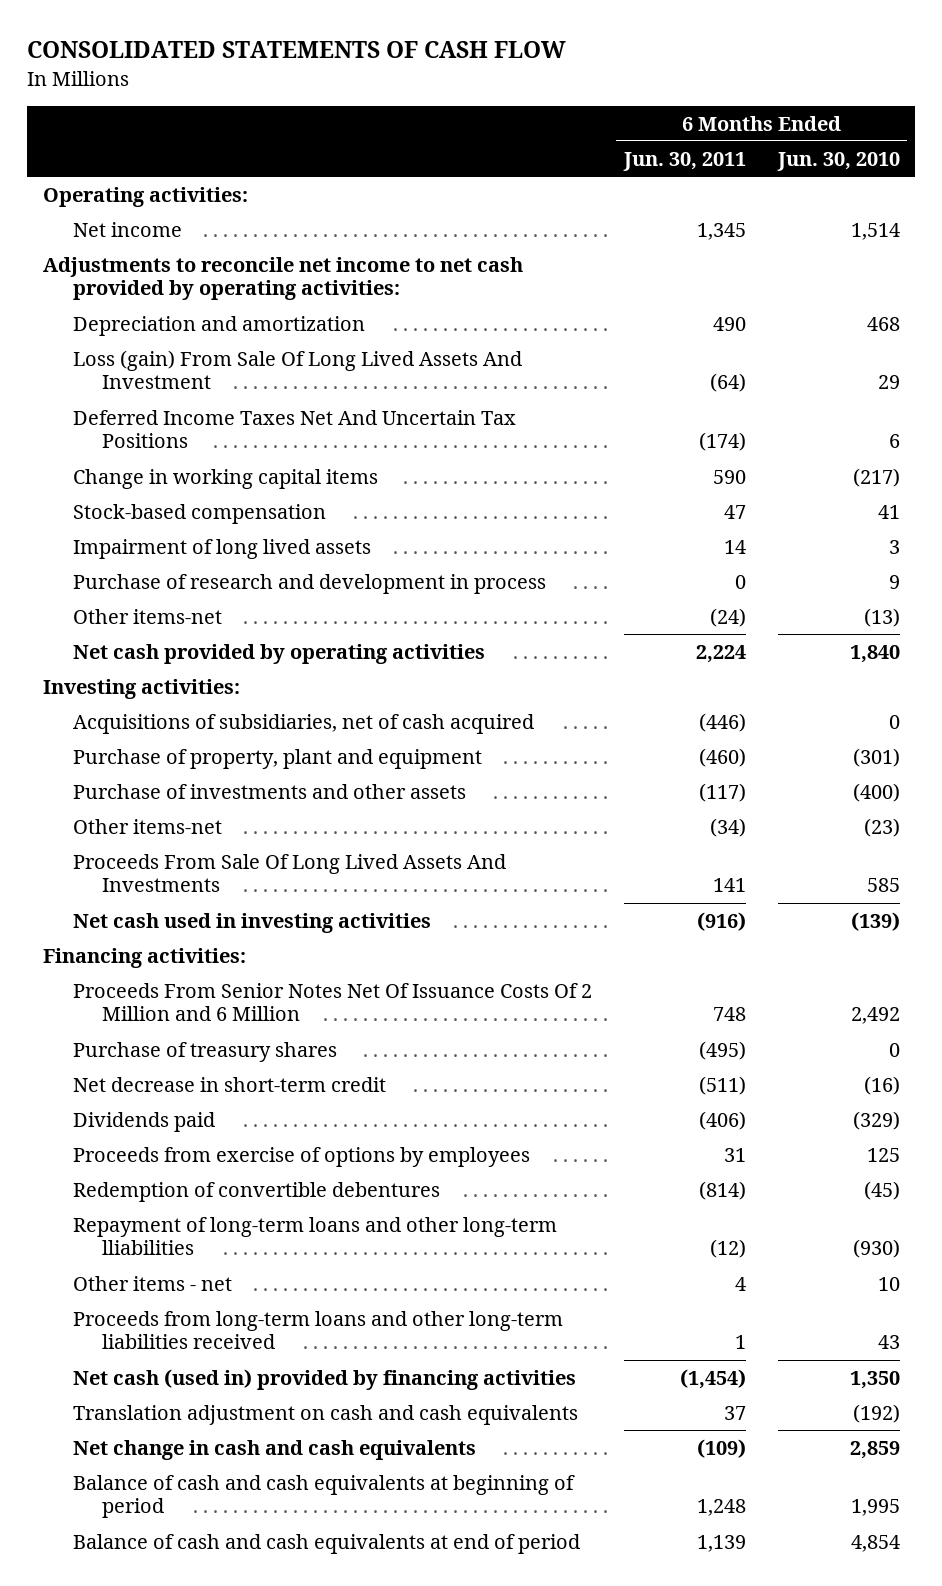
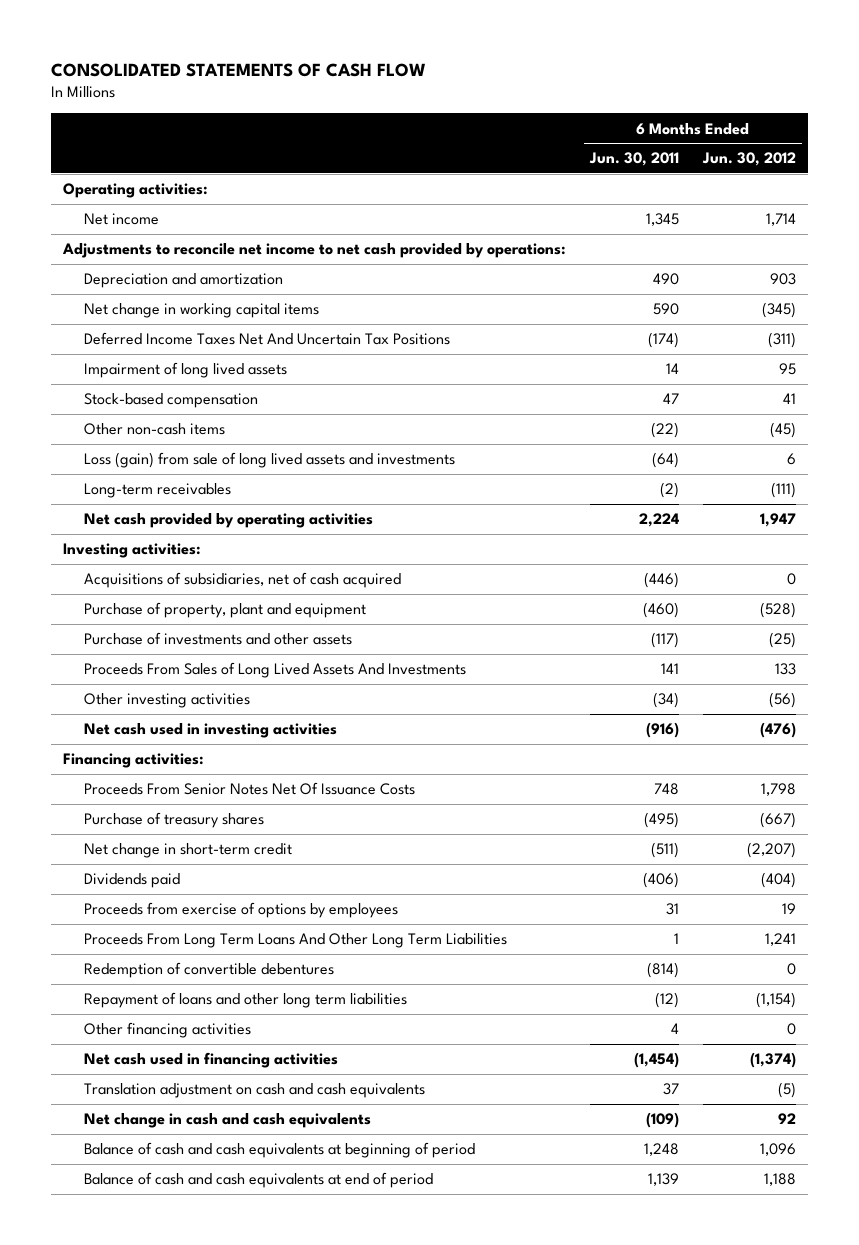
- | 6 Months Ended Jun. 30, 2011 | 6 Months Ended Jun. 30, 2010
+ | 6 Months Ended Jun. 30, 2011 | 6 Months Ended Jun. 30, 2012
- Adjustments to reconcile net income to net cash provided by operating activities:
+ Adjustments to reconcile net income to net cash provided by operations:
- Loss (gain) From Sale Of Long Lived Assets And Investment | (64) | 29
+ Net change in working capital items | 590 | (345)
- Change in working capital items | 590 | (217)
- Purchase of research and development in process | 0 | 9
- Other items-net | (24) | (13)
moved down: Stock-based compensation | 47 | 41
+ Other non-cash items | (22) | (45)
+ Loss (gain) from sale of long lived assets and investments | (64) | 6
+ Long-term receivables | (2) | (111)
- Other items-net | (34) | (23)
- Proceeds From Sale Of Long Lived Assets And Investments | 141 | 585
+ Proceeds From Sales of Long Lived Assets And Investments | 141 | 133
+ Other investing activities | (34) | (56)
- Proceeds From Senior Notes Net Of Issuance Costs Of 2 Million and 6 Million | 748 | 2,492
+ Proceeds From Senior Notes Net Of Issuance Costs | 748 | 1,798
- Net decrease in short-term credit | (511) | (16)
+ Net change in short-term credit | (511) | (2,207)
+ Proceeds From Long Term Loans And Other Long Term Liabilities | 1 | 1,241
- Repayment of long-term loans and other long-term lliabilities | (12) | (930)
- Other items - net | 4 | 10
- Proceeds from long-term loans and other long-term liabilities received | 1 | 43
- Net cash (used in) provided by financing activities | (1,454) | 1,350
+ Repayment of loans and other long term liabilities | (12) | (1,154)
+ Other financing activities | 4 | 0
+ Net cash used in financing activities | (1,454) | (1,374)

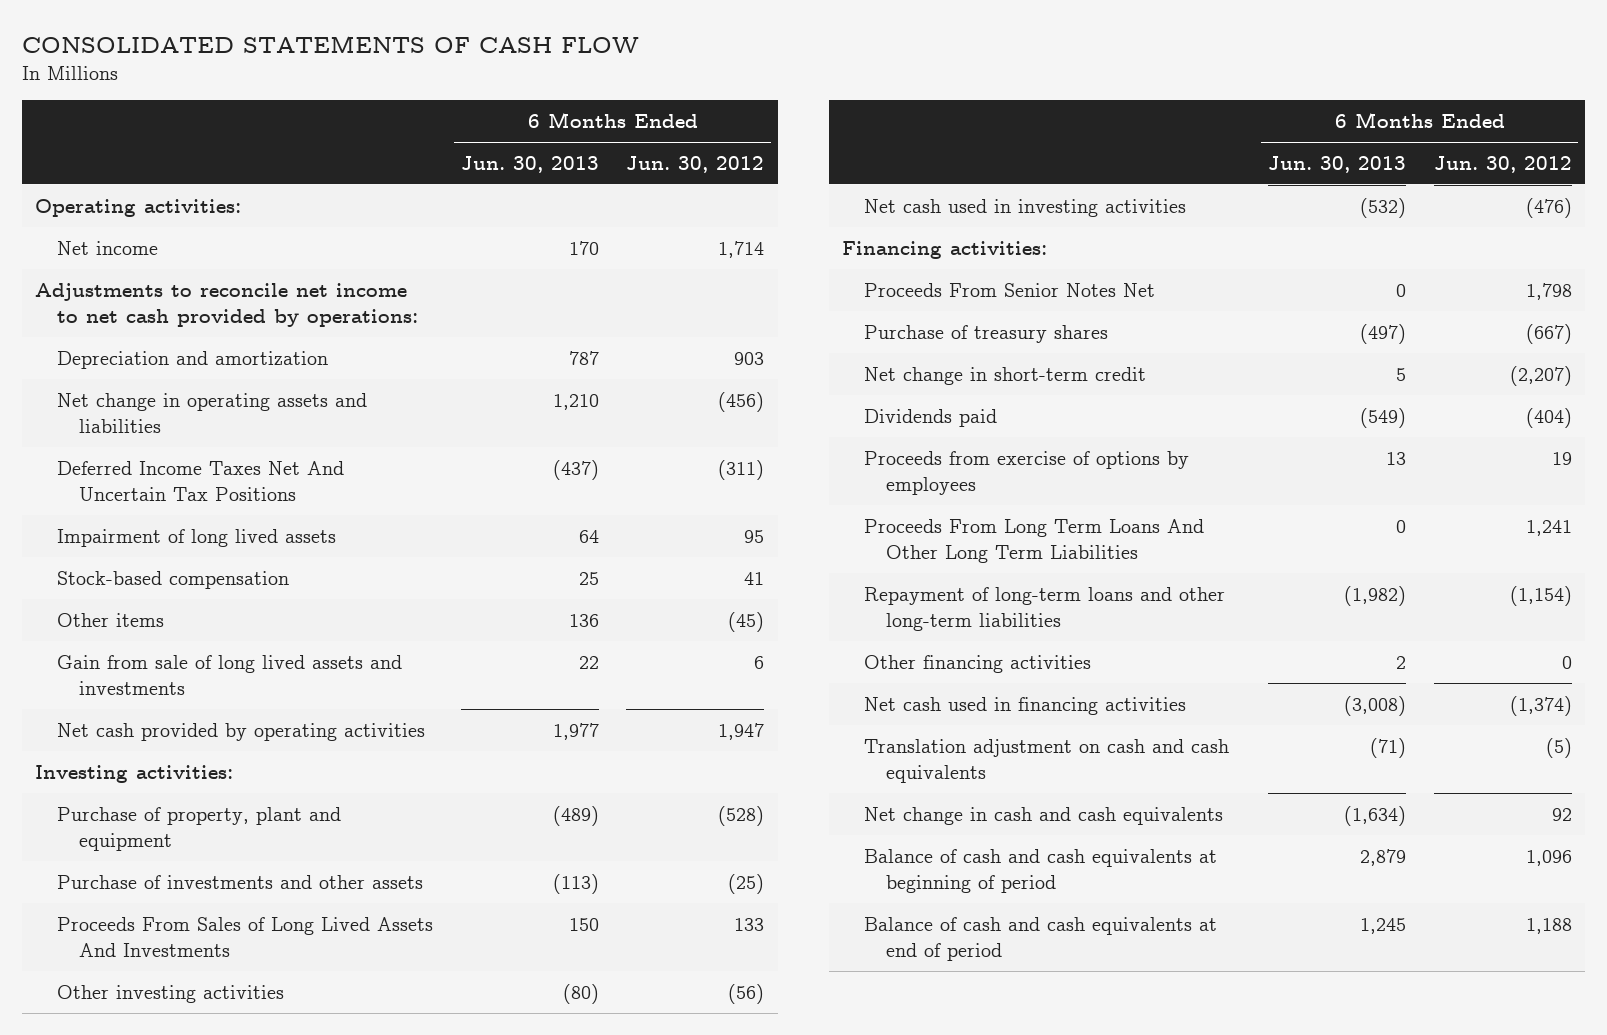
- | 6 Months Ended Jun. 30, 2011 | 6 Months Ended Jun. 30, 2012
+ | 6 Months Ended Jun. 30, 2013 | 6 Months Ended Jun. 30, 2012
- Net change in working capital items | 590 | (345)
+ Net change in operating assets and liabilities | 1,210 | (456)
- Other non-cash items | (22) | (45)
- Loss (gain) from sale of long lived assets and investments | (64) | 6
- Long-term receivables | (2) | (111)
+ Other items | 136 | (45)
+ Gain from sale of long lived assets and investments | 22 | 6
- Acquisitions of subsidiaries, net of cash acquired | (446) | 0
- Proceeds From Senior Notes Net Of Issuance Costs | 748 | 1,798
+ Proceeds From Senior Notes Net | 0 | 1,798
- Redemption of convertible debentures | (814) | 0
- Repayment of loans and other long term liabilities | (12) | (1,154)
+ Repayment of long-term loans and other long-term liabilities | (1,982) | (1,154)

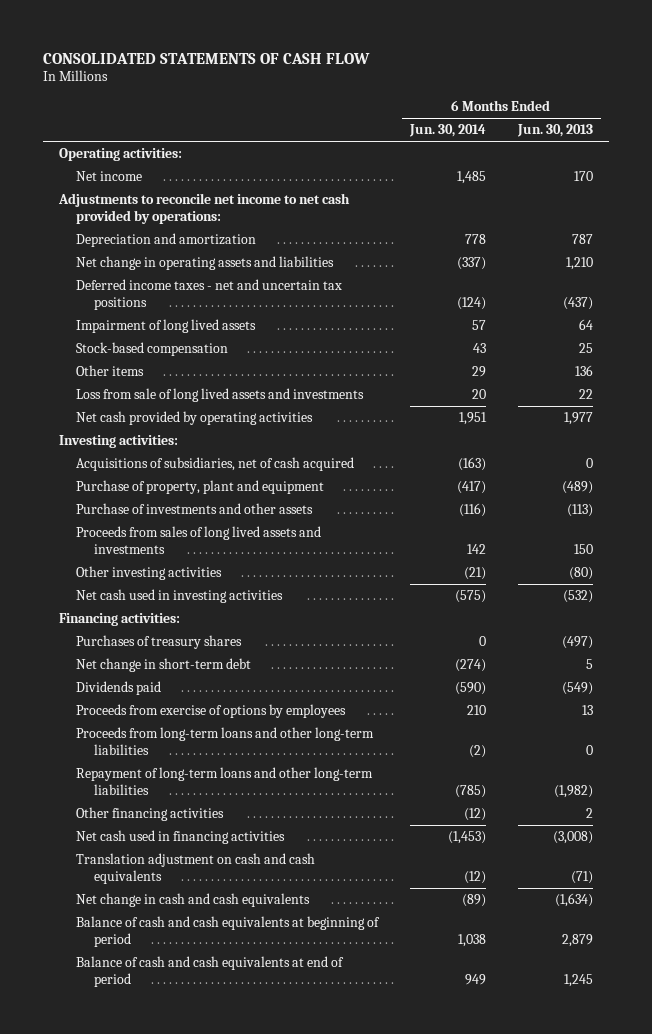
- | 6 Months Ended Jun. 30, 2013 | 6 Months Ended Jun. 30, 2012
+ | 6 Months Ended Jun. 30, 2014 | 6 Months Ended Jun. 30, 2013
- Deferred Income Taxes Net And Uncertain Tax Positions | (437) | (311)
+ Deferred income taxes - net and uncertain tax positions | (124) | (437)
- Gain from sale of long lived assets and investments | 22 | 6
+ Loss from sale of long lived assets and investments | 20 | 22
+ Acquisitions of subsidiaries, net of cash acquired | (163) | 0
- Proceeds From Sales of Long Lived Assets And Investments | 150 | 133
+ Proceeds from sales of long lived assets and investments | 142 | 150
- Proceeds From Senior Notes Net | 0 | 1,798
- Purchase of treasury shares | (497) | (667)
- Net change in short-term credit | 5 | (2,207)
+ Purchases of treasury shares | 0 | (497)
+ Net change in short-term debt | (274) | 5
- Proceeds From Long Term Loans And Other Long Term Liabilities | 0 | 1,241
+ Proceeds from long-term loans and other long-term liabilities | (2) | 0

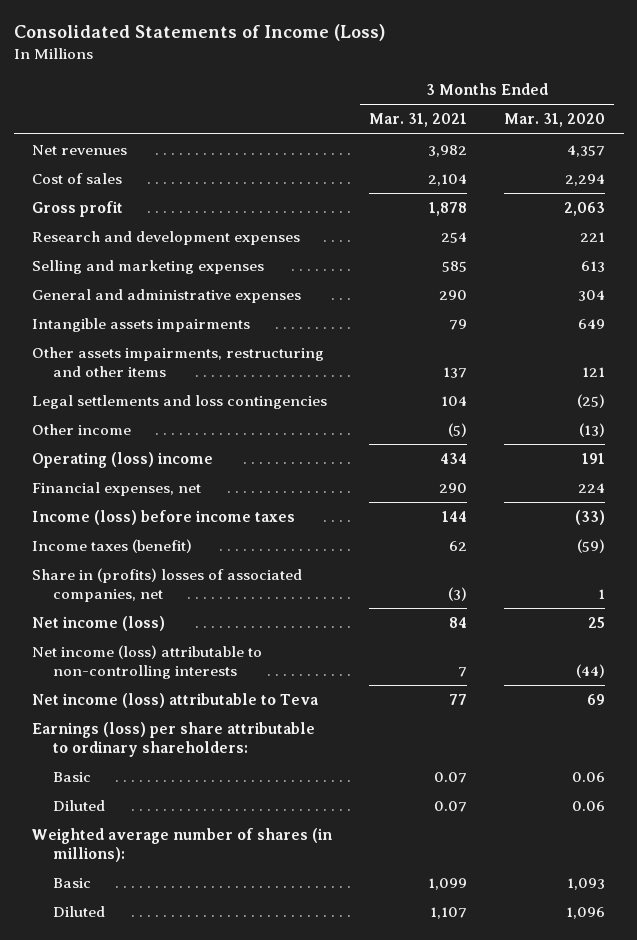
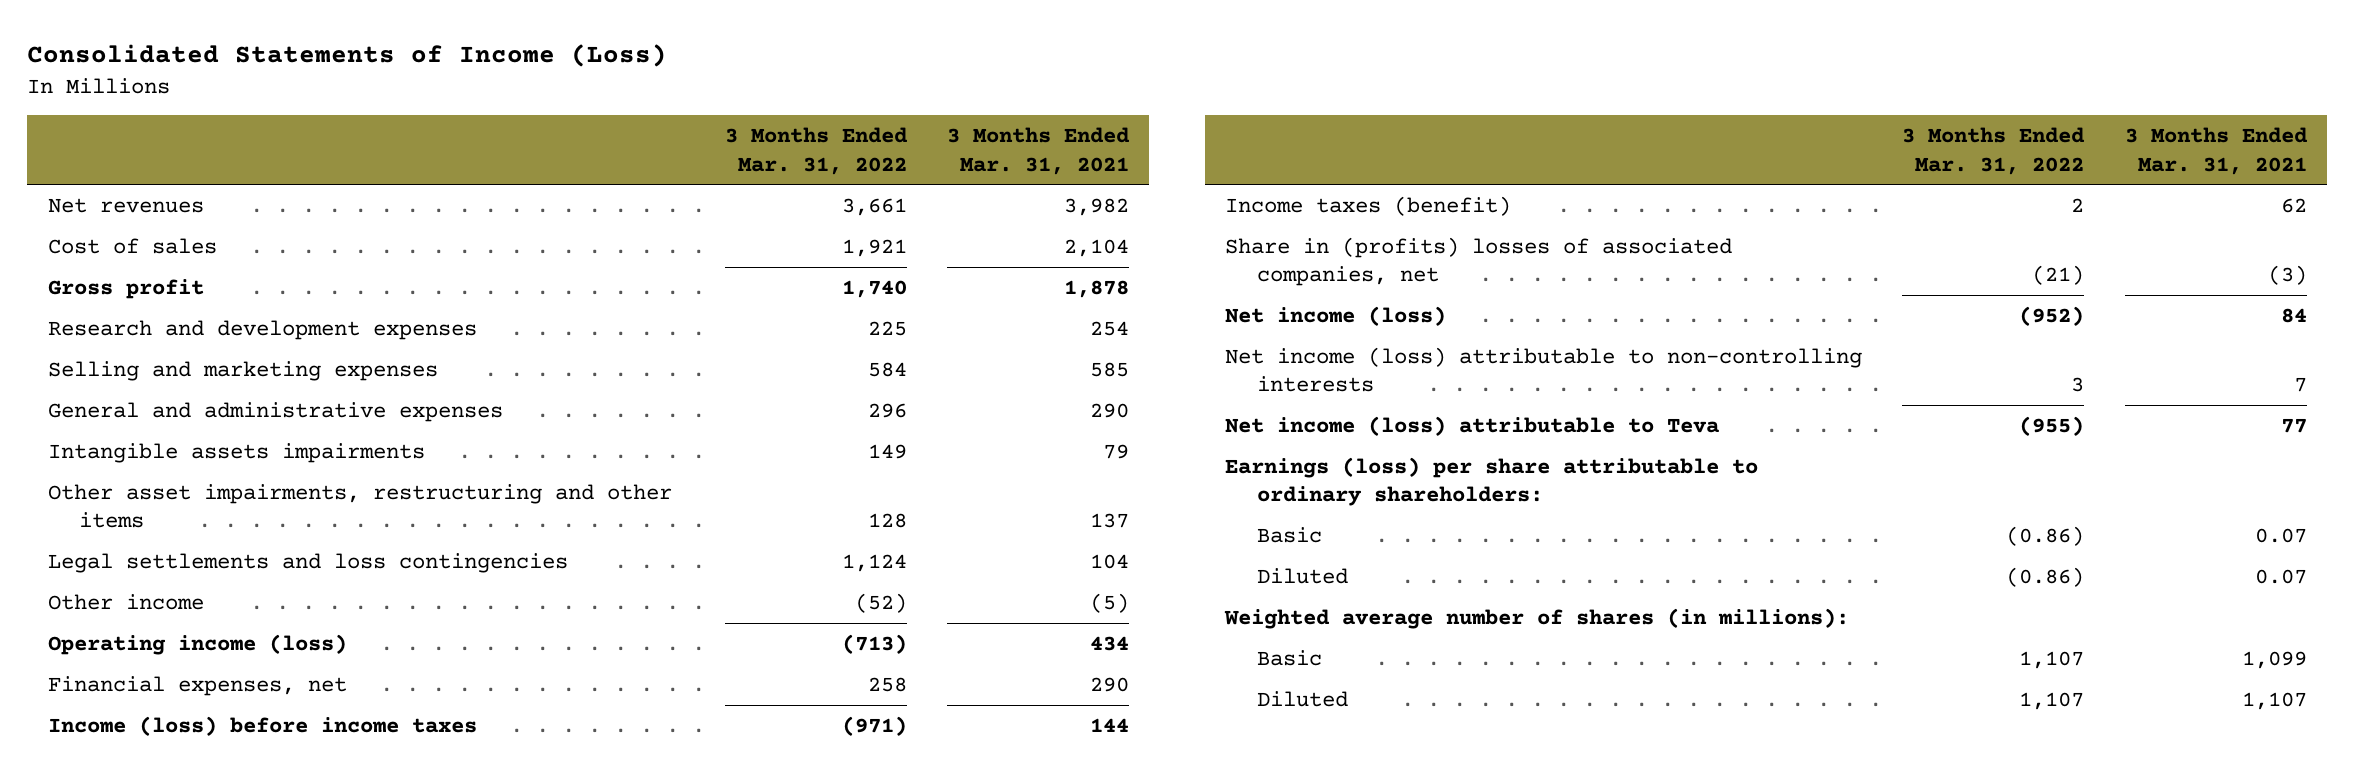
- | 3 Months Ended Mar. 31, 2021 | 3 Months Ended Mar. 31, 2020
+ | 3 Months Ended Mar. 31, 2022 | 3 Months Ended Mar. 31, 2021
- Other assets impairments, restructuring and other items | 137 | 121
+ Other asset impairments, restructuring and other items | 128 | 137
- Operating (loss) income | 434 | 191
+ Operating income (loss) | (713) | 434

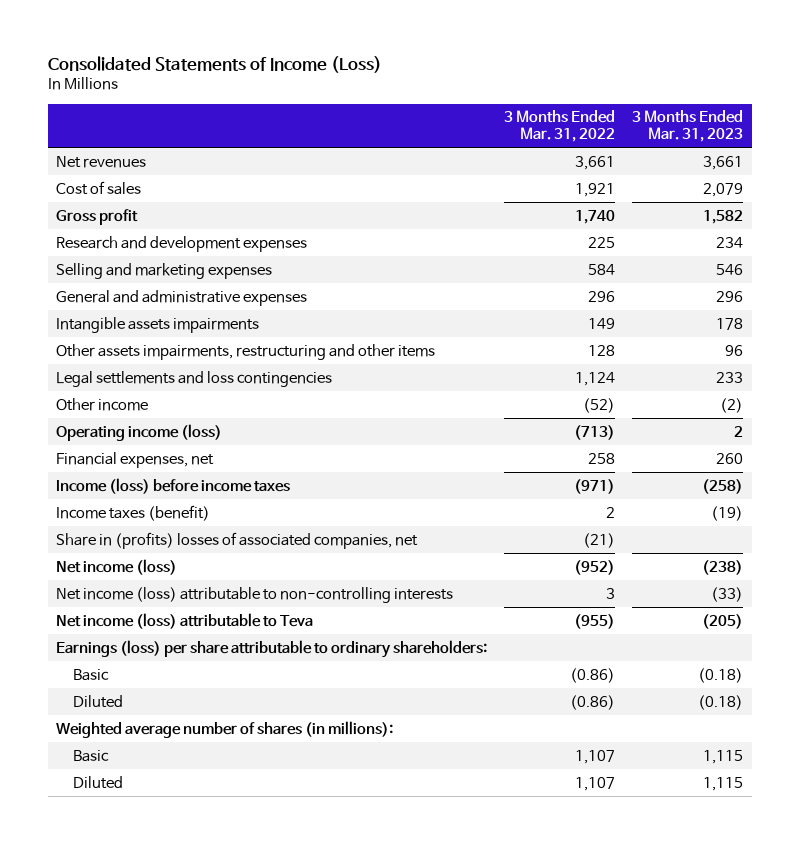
- | 3 Months Ended Mar. 31, 2022 | 3 Months Ended Mar. 31, 2021
+ | 3 Months Ended Mar. 31, 2022 | 3 Months Ended Mar. 31, 2023
- Other asset impairments, restructuring and other items | 128 | 137
+ Other assets impairments, restructuring and other items | 128 | 96

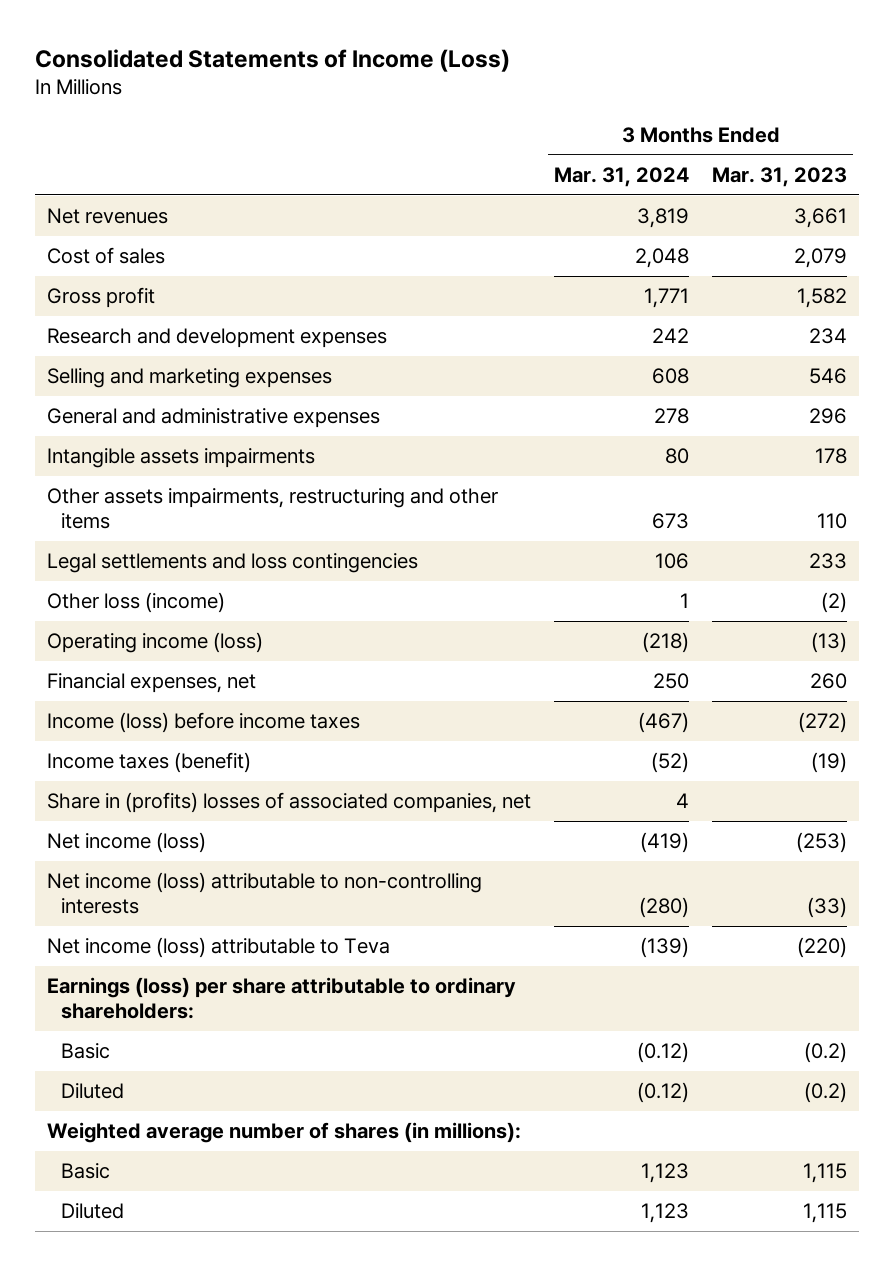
- | 3 Months Ended Mar. 31, 2022 | 3 Months Ended Mar. 31, 2023
+ | 3 Months Ended Mar. 31, 2024 | 3 Months Ended Mar. 31, 2023
- Other assets impairments, restructuring and other items | 128 | 96
+ Other assets impairments, restructuring and other items | 673 | 110
- Other income | (52) | (2)
- Operating income (loss) | (713) | 2
+ Other loss (income) | 1 | (2)
+ Operating income (loss) | (218) | (13)
- Income (loss) before income taxes | (971) | (258)
+ Income (loss) before income taxes | (467) | (272)
- Net income (loss) | (952) | (238)
+ Net income (loss) | (419) | (253)
- Net income (loss) attributable to Teva | (955) | (205)
+ Net income (loss) attributable to Teva | (139) | (220)
- Basic | (0.86) | (0.18)
- Diluted | (0.86) | (0.18)
+ Basic | (0.12) | (0.2)
+ Diluted | (0.12) | (0.2)

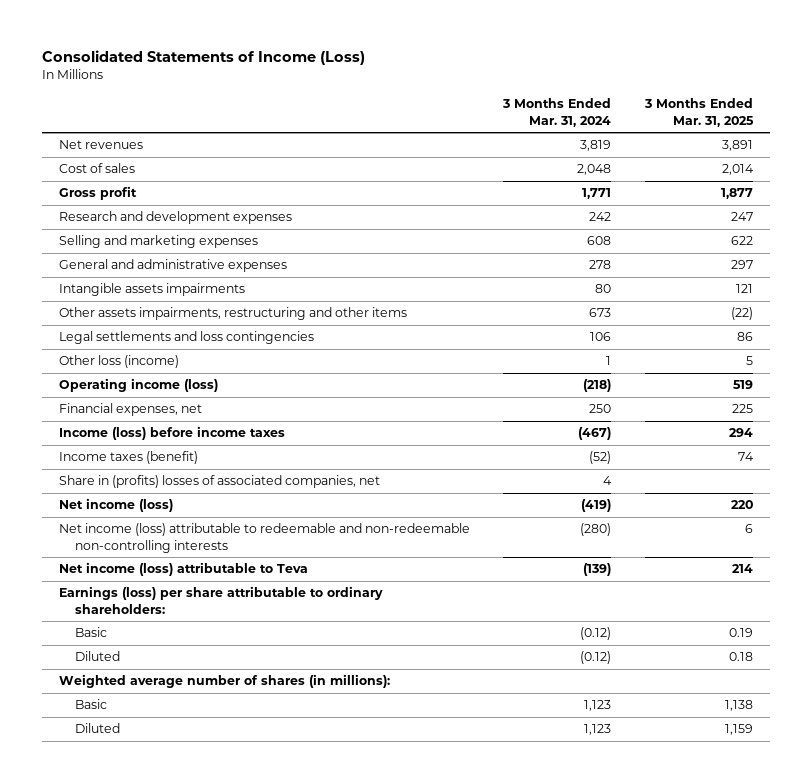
- | 3 Months Ended Mar. 31, 2024 | 3 Months Ended Mar. 31, 2023
+ | 3 Months Ended Mar. 31, 2024 | 3 Months Ended Mar. 31, 2025
- Net income (loss) attributable to non-controlling interests | (280) | (33)
+ Net income (loss) attributable to redeemable and non-redeemable non-controlling interests | (280) | 6

